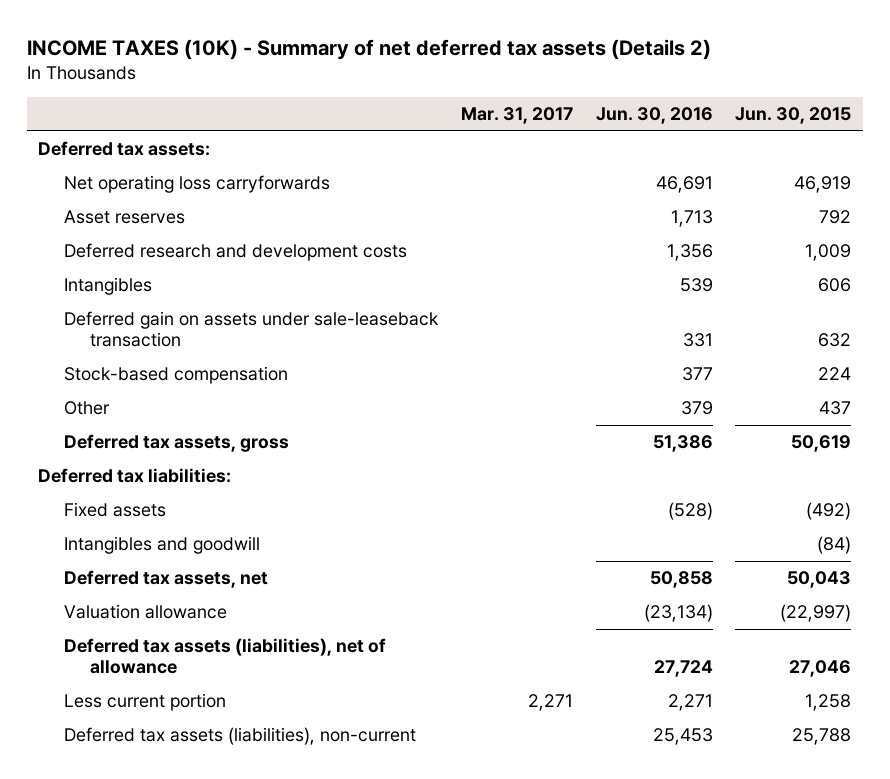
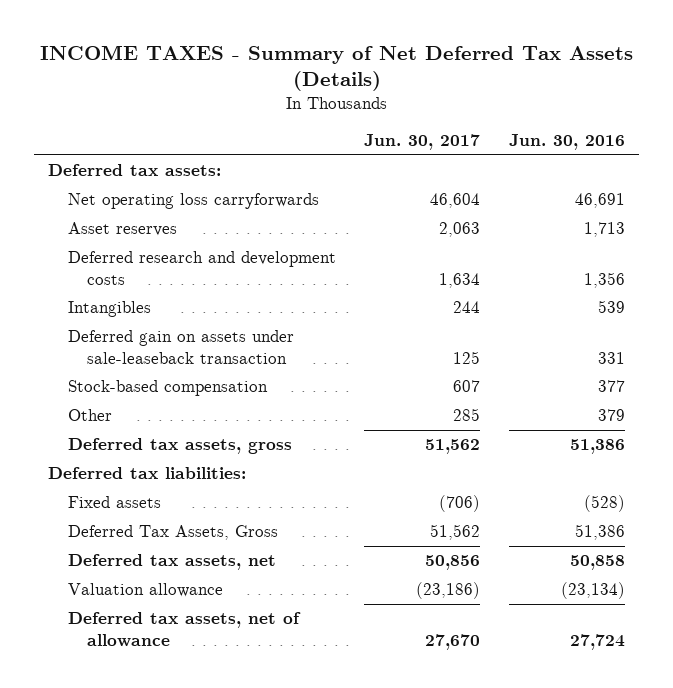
- INCOME TAXES (10K) - Summary of net deferred tax assets (Details 2)
+ INCOME TAXES - Summary of Net Deferred Tax Assets (Details)
- | Mar. 31, 2017 | Jun. 30, 2016 | Jun. 30, 2015
+ | Jun. 30, 2017 | Jun. 30, 2016
- Intangibles and goodwill | | | (84)
+ Deferred Tax Assets, Gross | 51,562 | 51,386
- Deferred tax assets (liabilities), net of allowance | | 27,724 | 27,046
- Less current portion | 2,271 | 2,271 | 1,258
- Deferred tax assets (liabilities), non-current | | 25,453 | 25,788
+ Deferred tax assets, net of allowance | 27,670 | 27,724

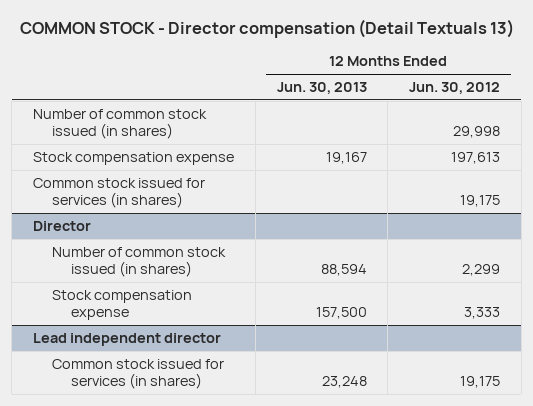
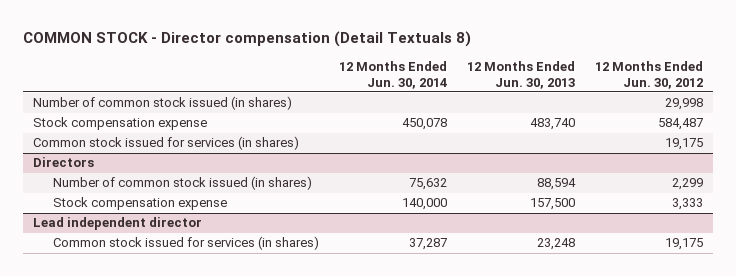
- COMMON STOCK - Director compensation (Detail Textuals 13)
+ COMMON STOCK - Director compensation (Detail Textuals 8)
- | 12 Months Ended Jun. 30, 2013 | 12 Months Ended Jun. 30, 2012
+ | 12 Months Ended Jun. 30, 2014 | 12 Months Ended Jun. 30, 2013 | 12 Months Ended Jun. 30, 2012
- Stock compensation expense | 19,167 | 197,613
+ Stock compensation expense | 450,078 | 483,740 | 584,487
- Director
+ Directors

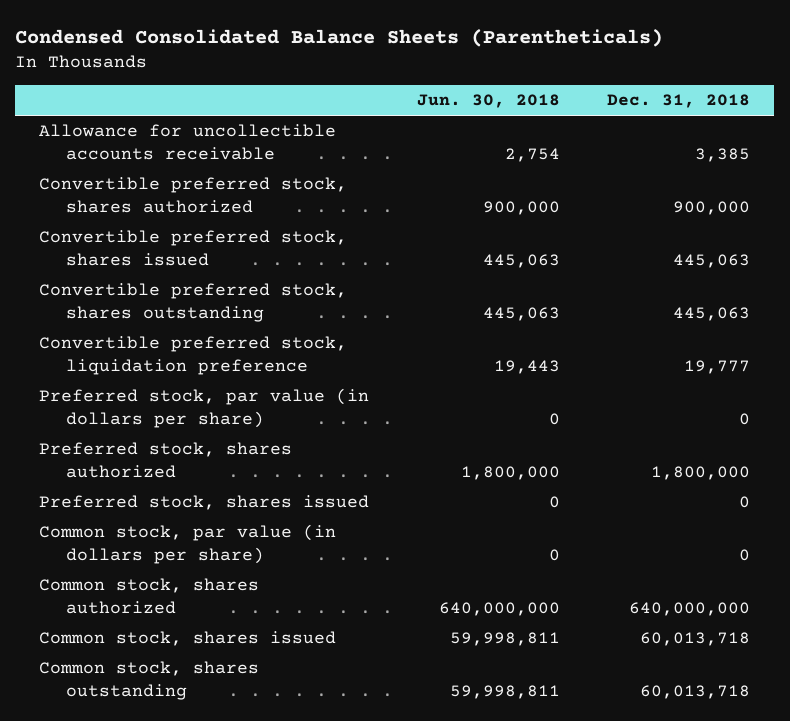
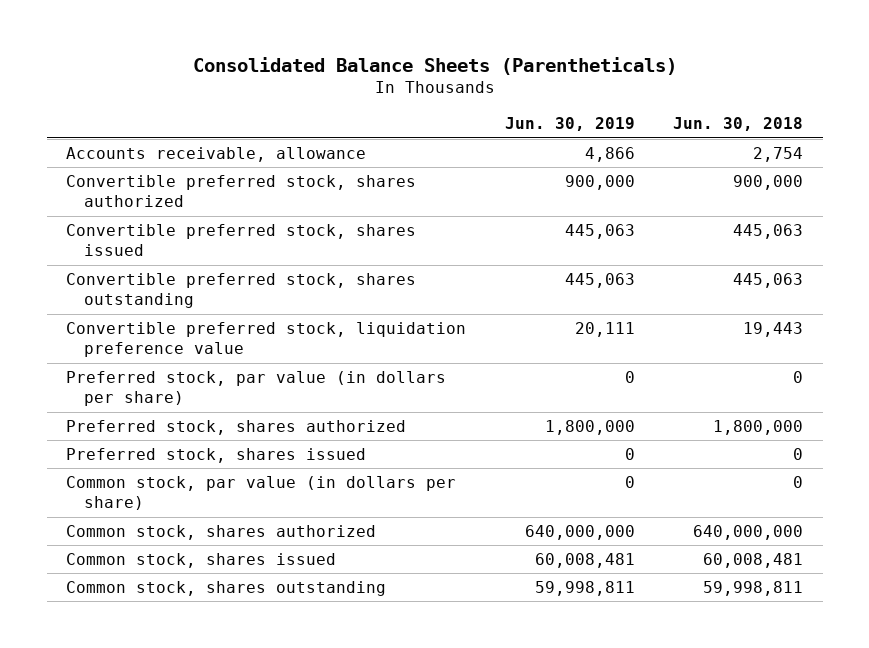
- Condensed Consolidated Balance Sheets (Parentheticals)
+ Consolidated Balance Sheets (Parentheticals)
- | Jun. 30, 2018 | Dec. 31, 2018
+ | Jun. 30, 2019 | Jun. 30, 2018
- Allowance for uncollectible accounts receivable | 2,754 | 3,385
+ Accounts receivable, allowance | 4,866 | 2,754
- Convertible preferred stock, liquidation preference | 19,443 | 19,777
+ Convertible preferred stock, liquidation preference value | 20,111 | 19,443
- Common stock, shares issued | 59,998,811 | 60,013,718
+ Common stock, shares issued | 60,008,481 | 60,008,481

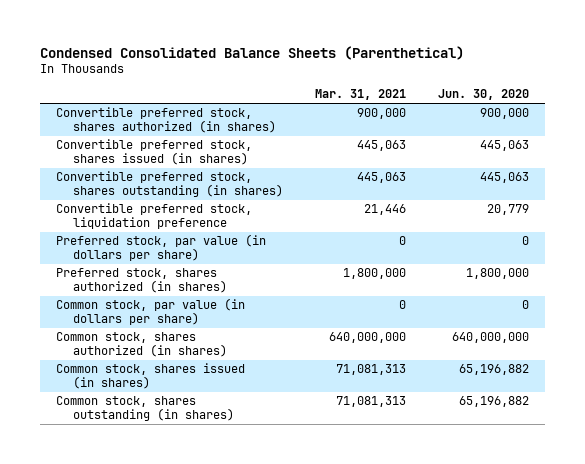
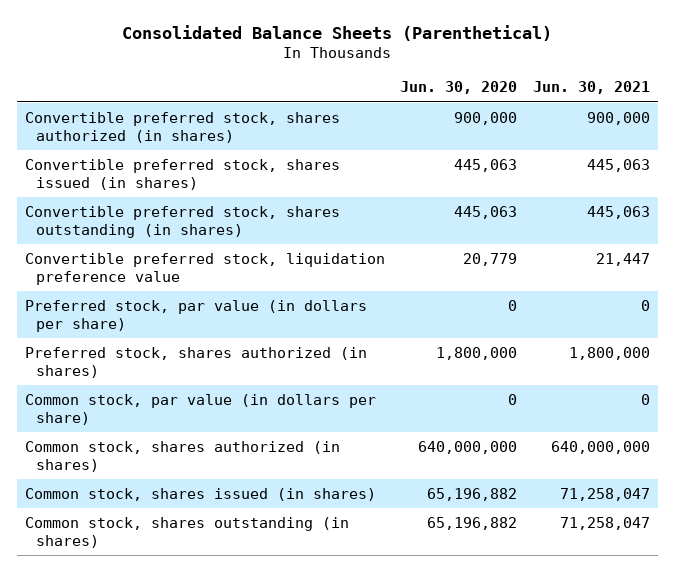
- Condensed Consolidated Balance Sheets (Parenthetical)
+ Consolidated Balance Sheets (Parenthetical)
- | Mar. 31, 2021 | Jun. 30, 2020
+ | Jun. 30, 2020 | Jun. 30, 2021
- Convertible preferred stock, liquidation preference | 21,446 | 20,779
+ Convertible preferred stock, liquidation preference value | 20,779 | 21,447

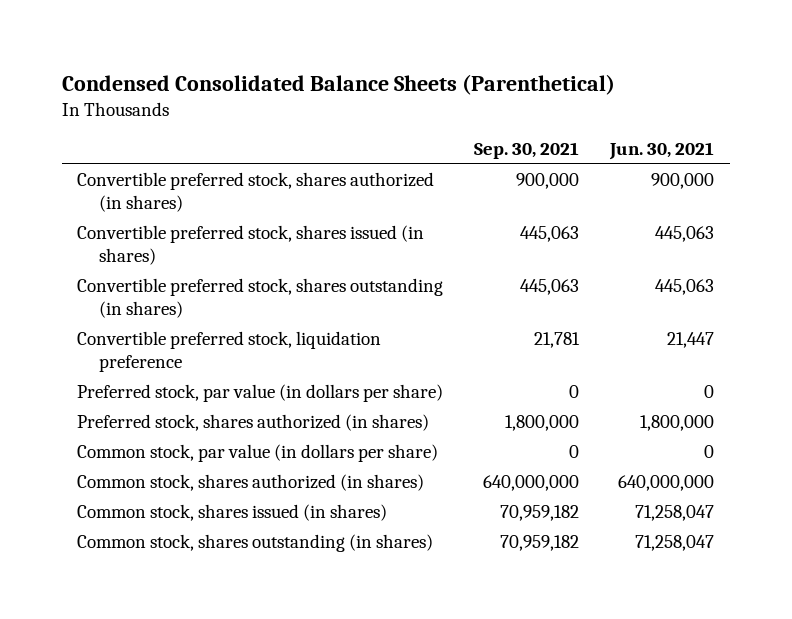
- Consolidated Balance Sheets (Parenthetical)
+ Condensed Consolidated Balance Sheets (Parenthetical)
- | Jun. 30, 2020 | Jun. 30, 2021
+ | Sep. 30, 2021 | Jun. 30, 2021
- Convertible preferred stock, liquidation preference value | 20,779 | 21,447
+ Convertible preferred stock, liquidation preference | 21,781 | 21,447

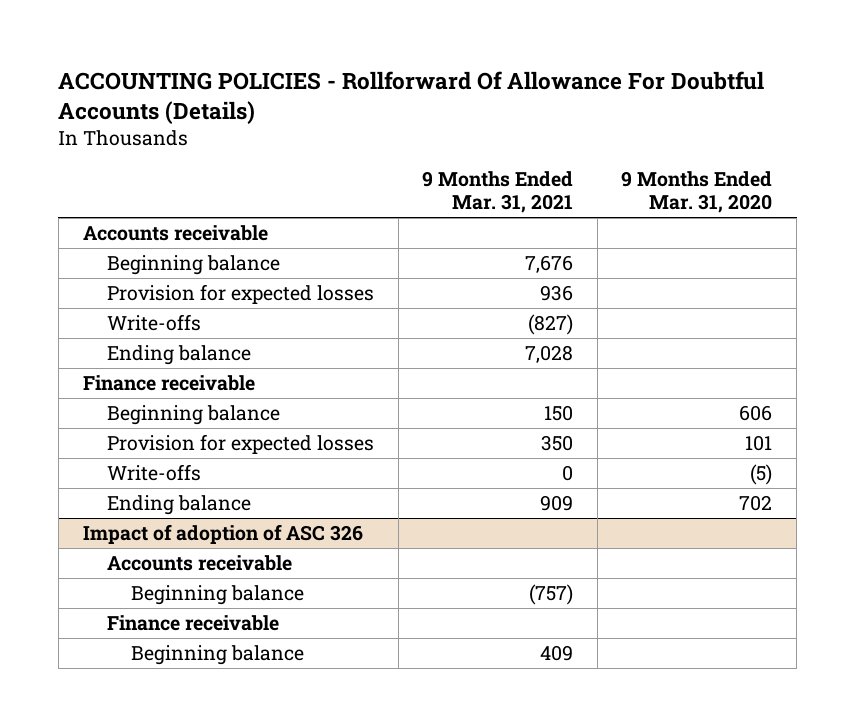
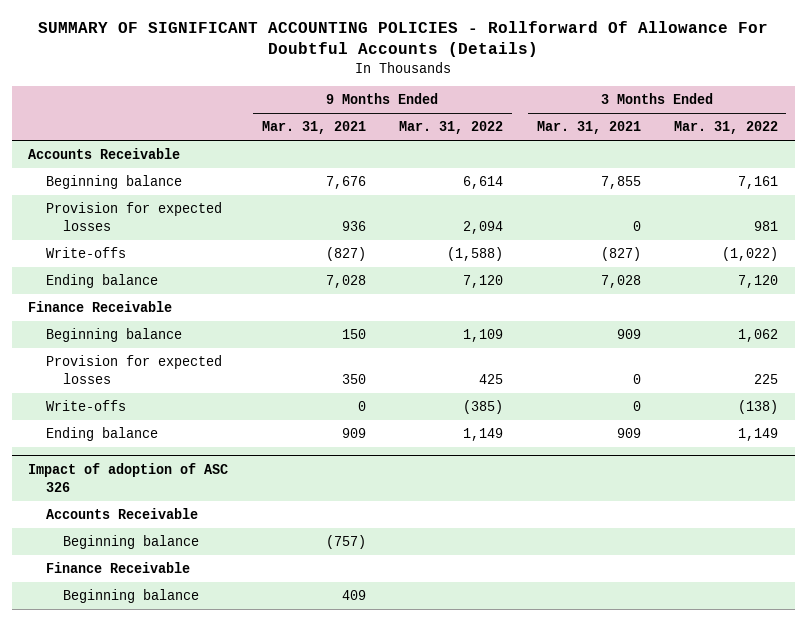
- ACCOUNTING POLICIES - Rollforward Of Allowance For Doubtful Accounts (Details)
+ SUMMARY OF SIGNIFICANT ACCOUNTING POLICIES - Rollforward Of Allowance For Doubtful Accounts (Details)
- | 9 Months Ended Mar. 31, 2021 | 9 Months Ended Mar. 31, 2020
+ | 9 Months Ended Mar. 31, 2021 | 9 Months Ended Mar. 31, 2022 | 3 Months Ended Mar. 31, 2021 | 3 Months Ended Mar. 31, 2022
- Accounts receivable
+ Accounts Receivable
- Finance receivable
+ Finance Receivable
@ Impact of adoption of ASC 326
- Accounts receivable
+ Accounts Receivable
- Finance receivable
+ Finance Receivable

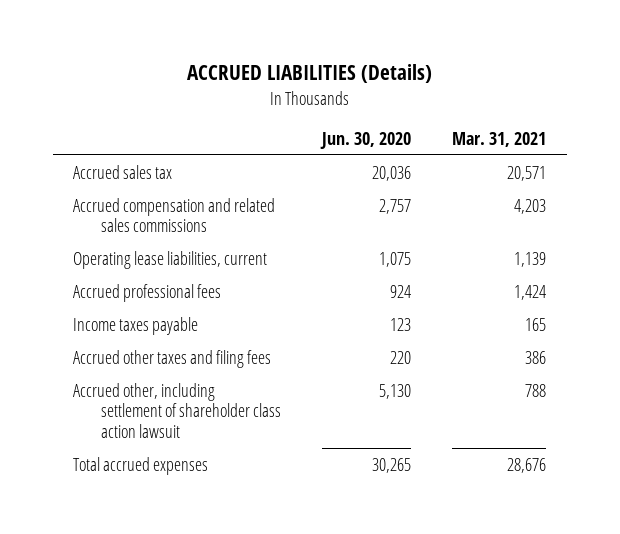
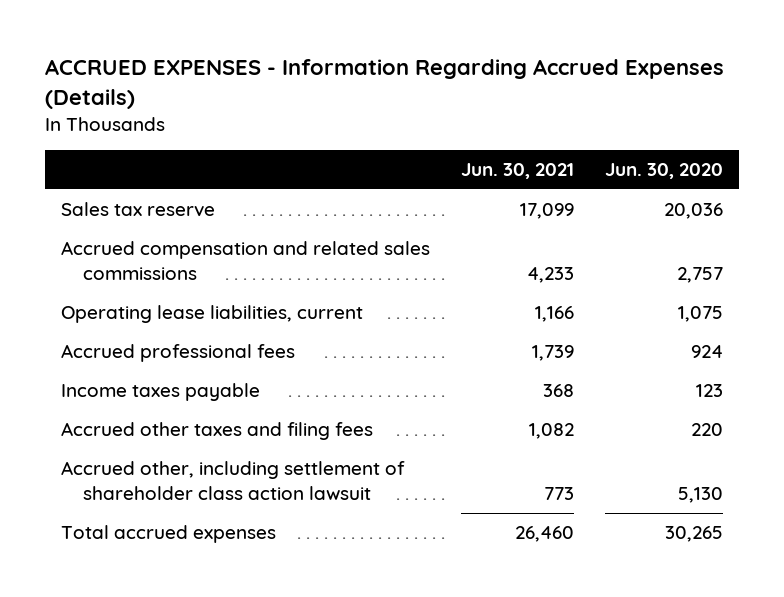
- ACCRUED LIABILITIES (Details)
+ ACCRUED EXPENSES - Information Regarding Accrued Expenses (Details)
- | Jun. 30, 2020 | Mar. 31, 2021
+ | Jun. 30, 2021 | Jun. 30, 2020
- Accrued sales tax | 20,036 | 20,571
+ Sales tax reserve | 17,099 | 20,036

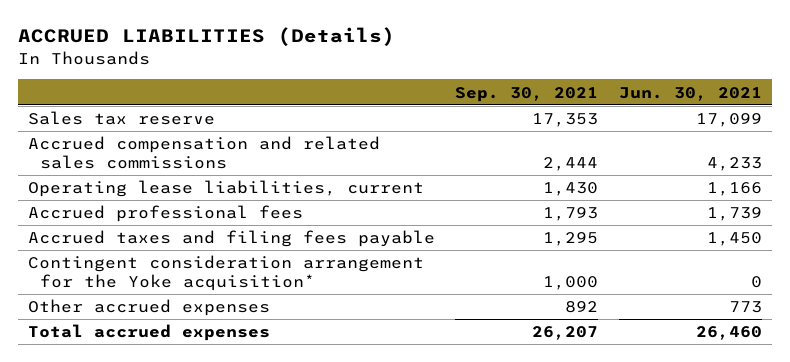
- ACCRUED EXPENSES - Information Regarding Accrued Expenses (Details)
+ ACCRUED LIABILITIES (Details)
- | Jun. 30, 2021 | Jun. 30, 2020
+ | Sep. 30, 2021 | Jun. 30, 2021
- Income taxes payable | 368 | 123
- Accrued other taxes and filing fees | 1,082 | 220
- Accrued other, including settlement of shareholder class action lawsuit | 773 | 5,130
+ Accrued taxes and filing fees payable | 1,295 | 1,450
+ Contingent consideration arrangement for the Yoke acquisition* | 1,000 | 0
+ Other accrued expenses | 892 | 773

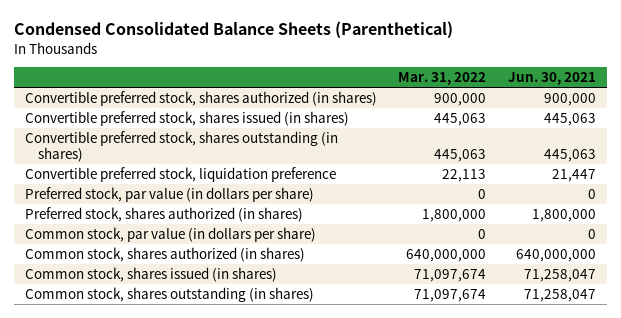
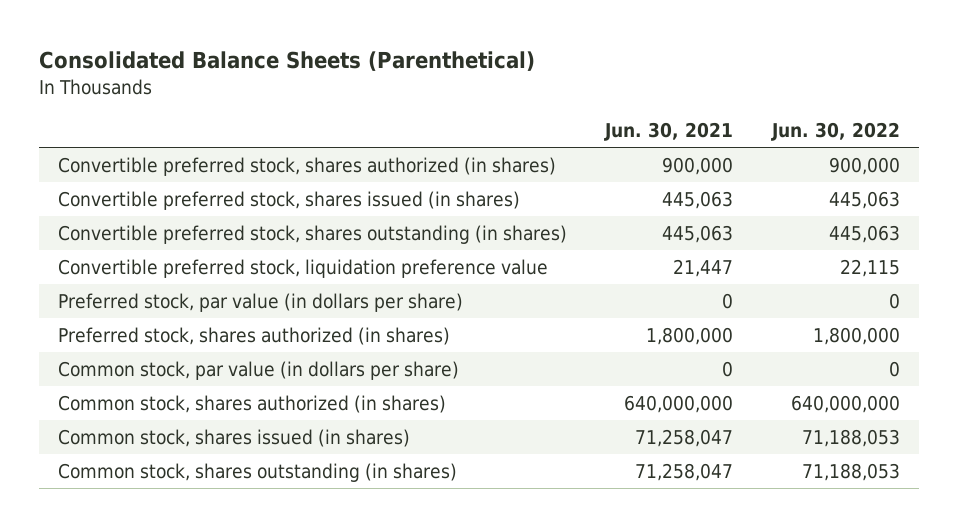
- Condensed Consolidated Balance Sheets (Parenthetical)
+ Consolidated Balance Sheets (Parenthetical)
- | Mar. 31, 2022 | Jun. 30, 2021
+ | Jun. 30, 2021 | Jun. 30, 2022
- Convertible preferred stock, liquidation preference | 22,113 | 21,447
+ Convertible preferred stock, liquidation preference value | 21,447 | 22,115

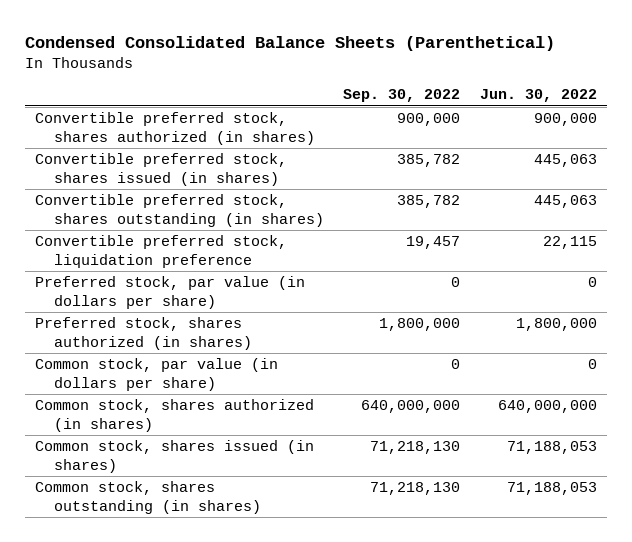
- Consolidated Balance Sheets (Parenthetical)
+ Condensed Consolidated Balance Sheets (Parenthetical)
- | Jun. 30, 2021 | Jun. 30, 2022
+ | Sep. 30, 2022 | Jun. 30, 2022
- Convertible preferred stock, liquidation preference value | 21,447 | 22,115
+ Convertible preferred stock, liquidation preference | 19,457 | 22,115

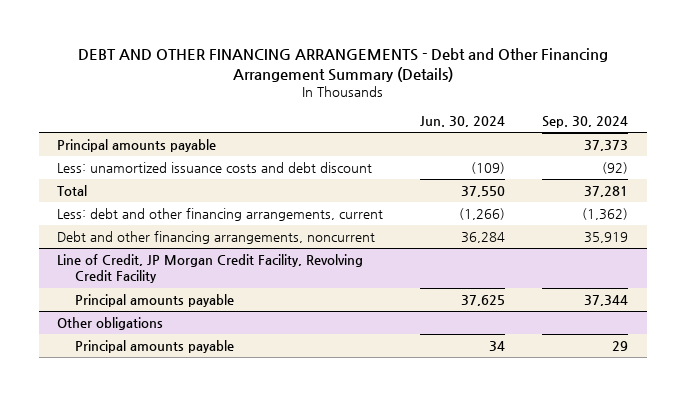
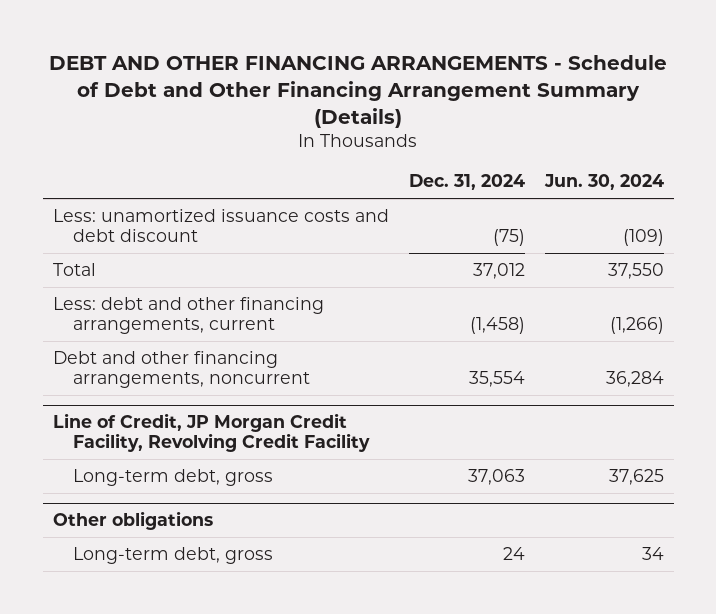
- DEBT AND OTHER FINANCING ARRANGEMENTS - Debt and Other Financing Arrangement Summary (Details)
+ DEBT AND OTHER FINANCING ARRANGEMENTS - Schedule of Debt and Other Financing Arrangement Summary (Details)
- | Jun. 30, 2024 | Sep. 30, 2024
+ | Dec. 31, 2024 | Jun. 30, 2024
- Principal amounts payable | | 37,373
@ Line of Credit, JP Morgan Credit Facility, Revolving Credit Facility
- Principal amounts payable | 37,625 | 37,344
+ Long-term debt, gross | 37,063 | 37,625
@ Other obligations
- Principal amounts payable | 34 | 29
+ Long-term debt, gross | 24 | 34

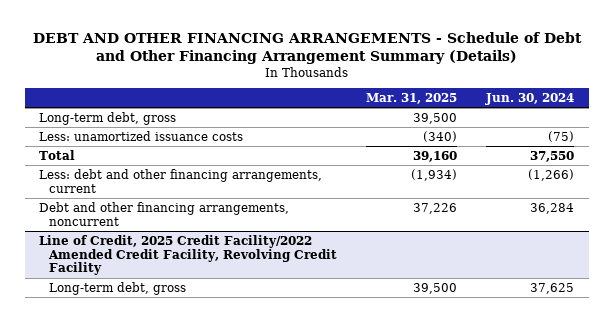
- | Dec. 31, 2024 | Jun. 30, 2024
+ | Mar. 31, 2025 | Jun. 30, 2024
- Less: unamortized issuance costs and debt discount | (75) | (109)
+ Long-term debt, gross | 39,500 |
+ Less: unamortized issuance costs | (340) | (75)
- Line of Credit, JP Morgan Credit Facility, Revolving Credit Facility
+ Line of Credit, 2025 Credit Facility/2022 Amended Credit Facility, Revolving Credit Facility
- Other obligations
- Long-term debt, gross | 24 | 34

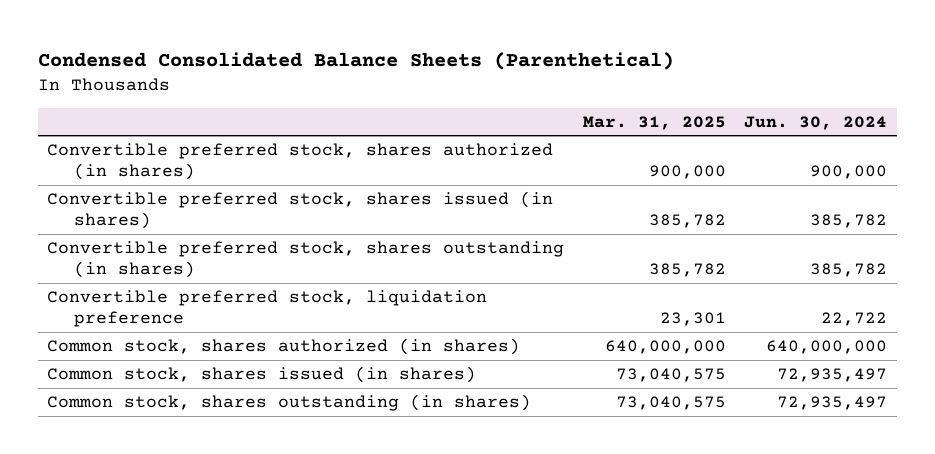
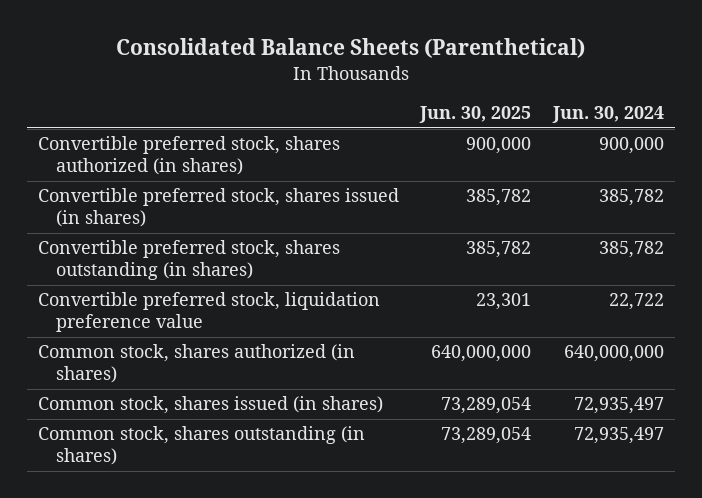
- Condensed Consolidated Balance Sheets (Parenthetical)
+ Consolidated Balance Sheets (Parenthetical)
- | Mar. 31, 2025 | Jun. 30, 2024
+ | Jun. 30, 2025 | Jun. 30, 2024
- Convertible preferred stock, liquidation preference | 23,301 | 22,722
+ Convertible preferred stock, liquidation preference value | 23,301 | 22,722

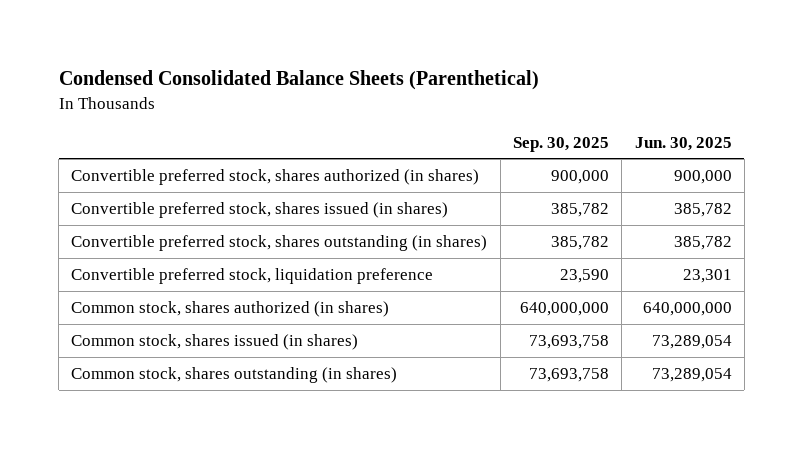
- Consolidated Balance Sheets (Parenthetical)
+ Condensed Consolidated Balance Sheets (Parenthetical)
- | Jun. 30, 2025 | Jun. 30, 2024
+ | Sep. 30, 2025 | Jun. 30, 2025
- Convertible preferred stock, liquidation preference value | 23,301 | 22,722
+ Convertible preferred stock, liquidation preference | 23,590 | 23,301

